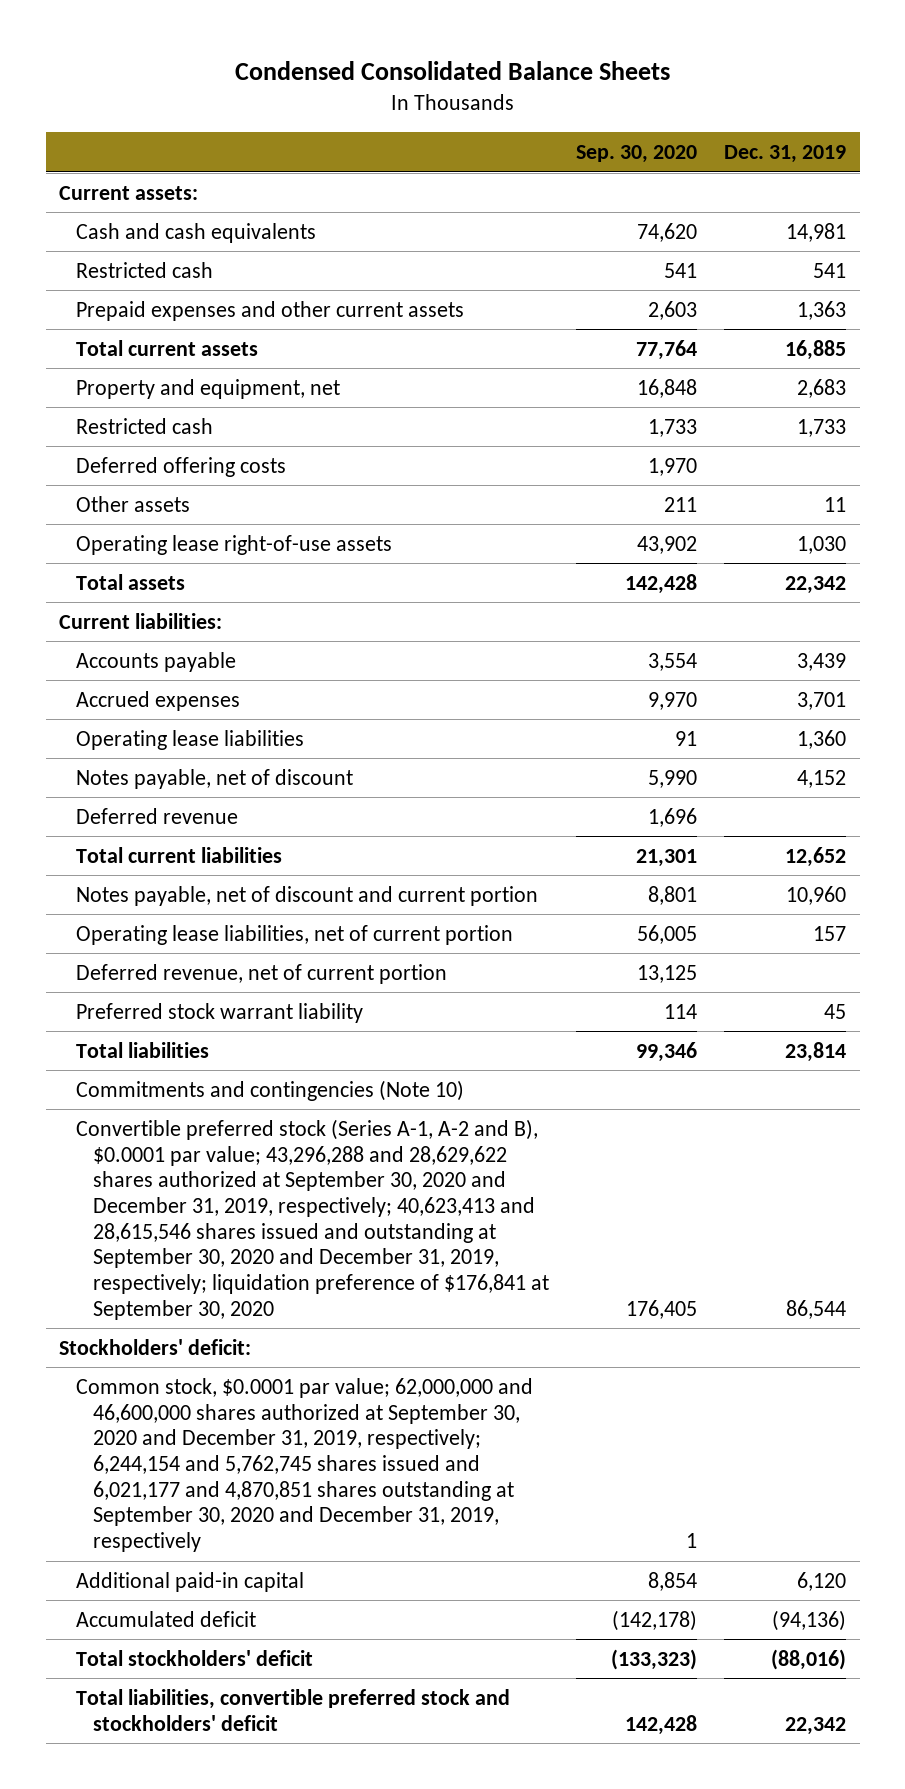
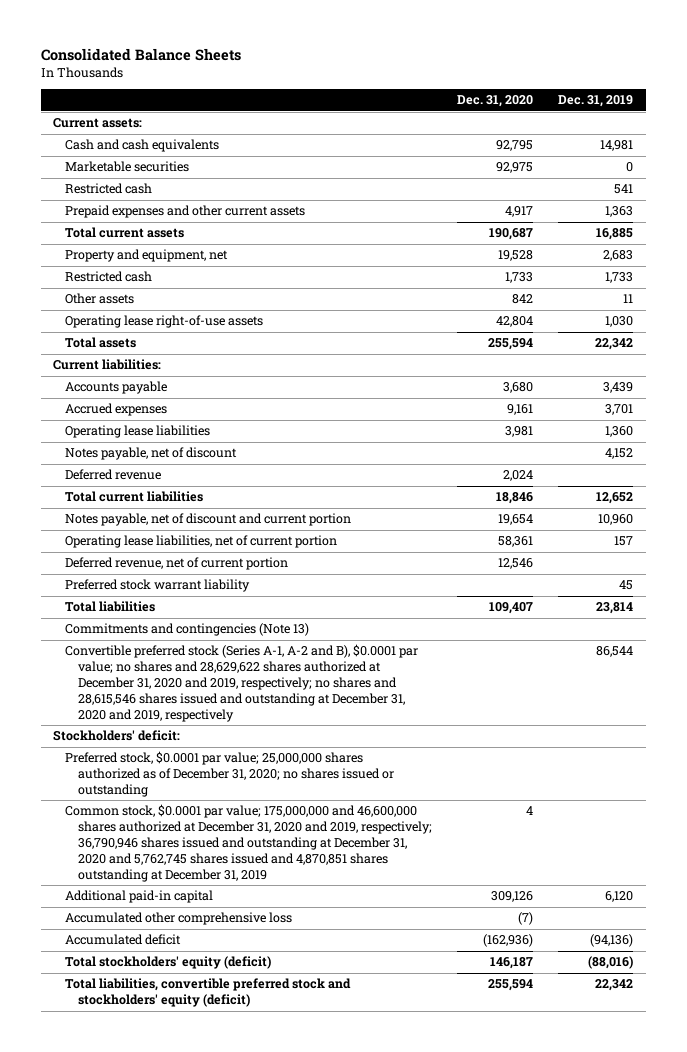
- Condensed Consolidated Balance Sheets
+ Consolidated Balance Sheets
- | Sep. 30, 2020 | Dec. 31, 2019
+ | Dec. 31, 2020 | Dec. 31, 2019
+ Marketable securities | 92,975 | 0
- Deferred offering costs | 1,970 |
- Commitments and contingencies (Note 10)
- Convertible preferred stock (Series A-1, A-2 and B), $0.0001 par value; 43,296,288 and 28,629,622 shares authorized at September 30, 2020 and December 31, 2019, respectively; 40,623,413 and 28,615,546 shares issued and outstanding at September 30, 2020 and December 31, 2019, respectively; liquidation preference of $176,841 at September 30, 2020 | 176,405 | 86,544
+ Commitments and contingencies (Note 13)
+ Convertible preferred stock (Series A-1, A-2 and B), $0.0001 par value; no shares and 28,629,622 shares authorized at December 31, 2020 and 2019, respectively; no shares and 28,615,546 shares issued and outstanding at December 31, 2020 and 2019, respectively | | 86,544
- Common stock, $0.0001 par value; 62,000,000 and 46,600,000 shares authorized at September 30, 2020 and December 31, 2019, respectively; 6,244,154 and 5,762,745 shares issued and 6,021,177 and 4,870,851 shares outstanding at September 30, 2020 and December 31, 2019, respectively | 1 |
+ Preferred stock, $0.0001 par value; 25,000,000 shares authorized as of December 31, 2020; no shares issued or outstanding
+ Common stock, $0.0001 par value; 175,000,000 and 46,600,000 shares authorized at December 31, 2020 and 2019, respectively; 36,790,946 shares issued and outstanding at December 31, 2020 and 5,762,745 shares issued and 4,870,851 shares outstanding at December 31, 2019 | 4 |
+ Accumulated other comprehensive loss | (7) |
- Total stockholders' deficit | (133,323) | (88,016)
- Total liabilities, convertible preferred stock and stockholders' deficit | 142,428 | 22,342
+ Total stockholders' equity (deficit) | 146,187 | (88,016)
+ Total liabilities, convertible preferred stock and stockholders' equity (deficit) | 255,594 | 22,342

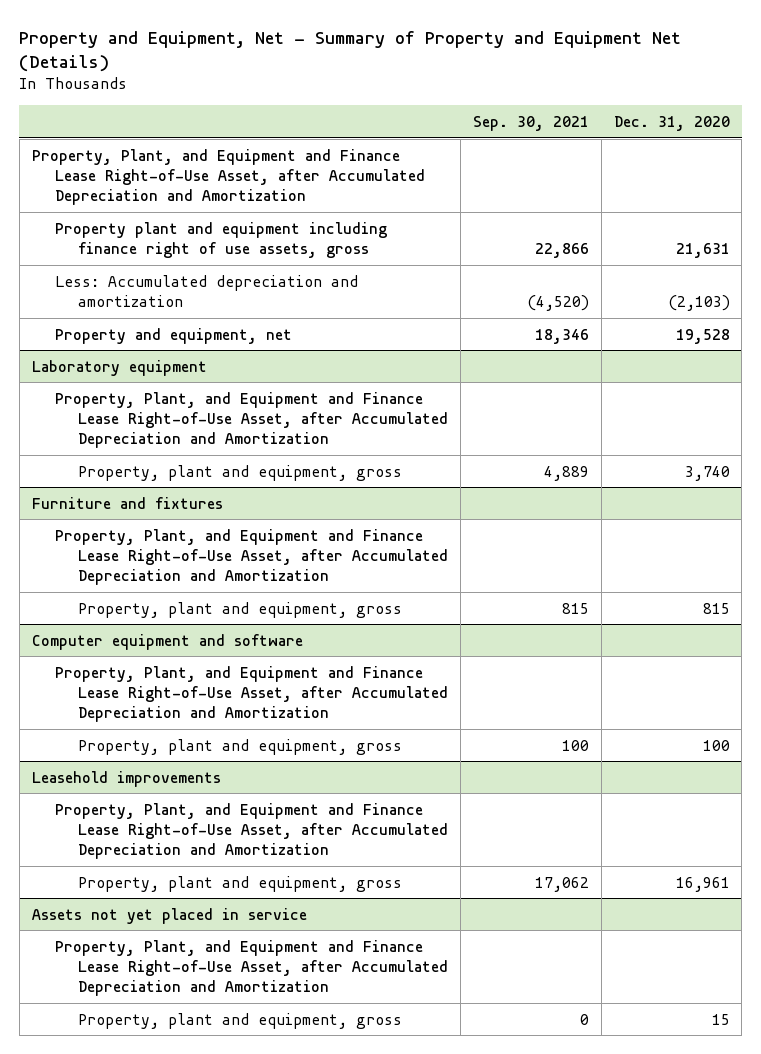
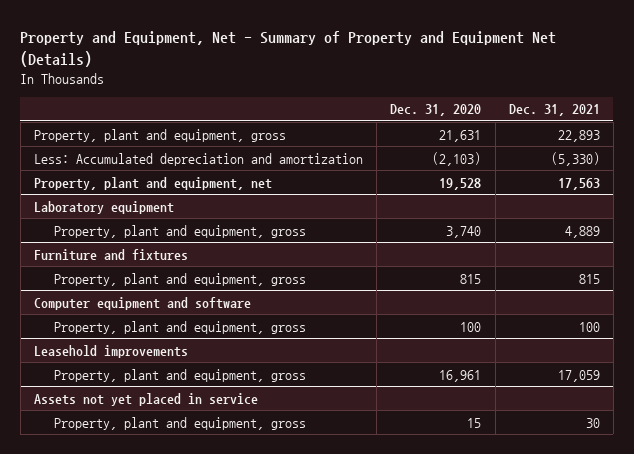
- | Sep. 30, 2021 | Dec. 31, 2020
+ | Dec. 31, 2020 | Dec. 31, 2021
- Property, Plant, and Equipment and Finance Lease Right-of-Use Asset, after Accumulated Depreciation and Amortization
- Property plant and equipment including finance right of use assets, gross | 22,866 | 21,631
+ Property, plant and equipment, gross | 21,631 | 22,893
- Property and equipment, net | 18,346 | 19,528
+ Property, plant and equipment, net | 19,528 | 17,563
@ Laboratory equipment
- Property, Plant, and Equipment and Finance Lease Right-of-Use Asset, after Accumulated Depreciation and Amortization
@ Furniture and fixtures
- Property, Plant, and Equipment and Finance Lease Right-of-Use Asset, after Accumulated Depreciation and Amortization
@ Computer equipment and software
- Property, Plant, and Equipment and Finance Lease Right-of-Use Asset, after Accumulated Depreciation and Amortization
@ Leasehold improvements
- Property, Plant, and Equipment and Finance Lease Right-of-Use Asset, after Accumulated Depreciation and Amortization
@ Assets not yet placed in service
- Property, Plant, and Equipment and Finance Lease Right-of-Use Asset, after Accumulated Depreciation and Amortization

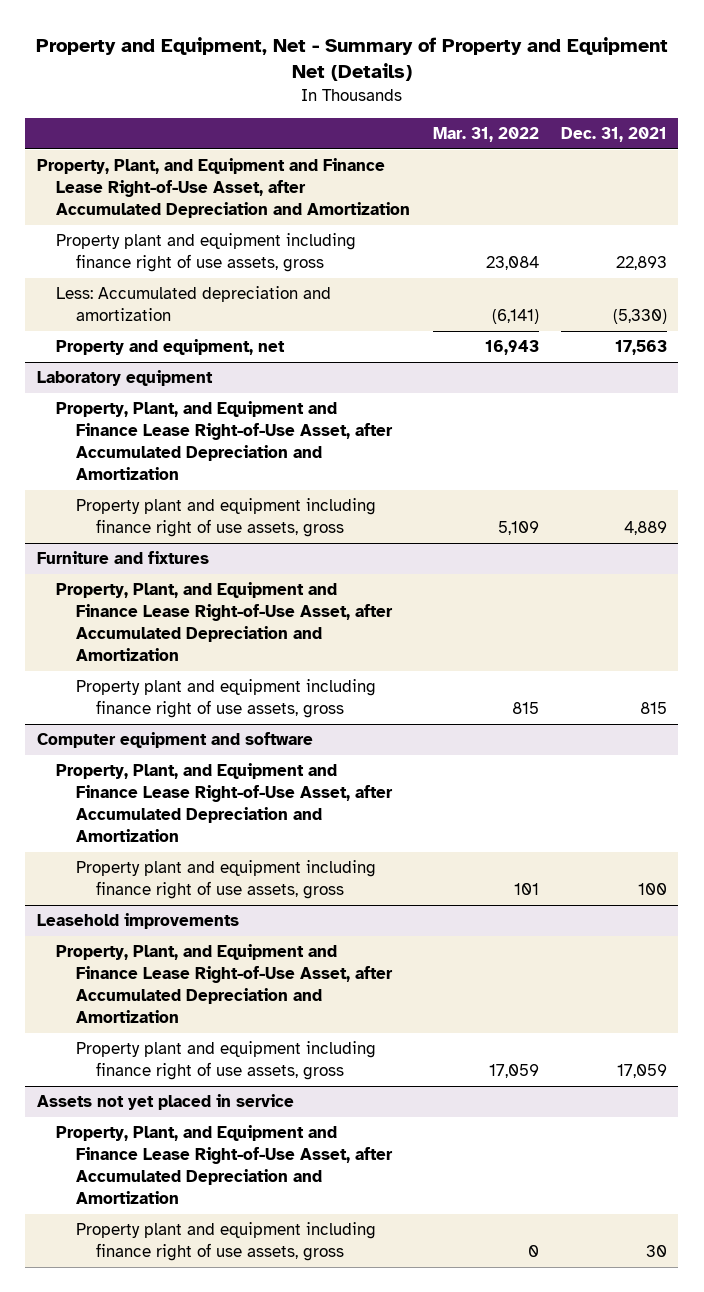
- | Dec. 31, 2020 | Dec. 31, 2021
+ | Mar. 31, 2022 | Dec. 31, 2021
- Property, plant and equipment, gross | 21,631 | 22,893
+ Property, Plant, and Equipment and Finance Lease Right-of-Use Asset, after Accumulated Depreciation and Amortization
+ Property plant and equipment including finance right of use assets, gross | 23,084 | 22,893
- Property, plant and equipment, net | 19,528 | 17,563
+ Property and equipment, net | 16,943 | 17,563
@ Laboratory equipment
- Property, plant and equipment, gross | 3,740 | 4,889
+ Property, Plant, and Equipment and Finance Lease Right-of-Use Asset, after Accumulated Depreciation and Amortization
+ Property plant and equipment including finance right of use assets, gross | 5,109 | 4,889
@ Furniture and fixtures
- Property, plant and equipment, gross | 815 | 815
+ Property, Plant, and Equipment and Finance Lease Right-of-Use Asset, after Accumulated Depreciation and Amortization
+ Property plant and equipment including finance right of use assets, gross | 815 | 815
@ Computer equipment and software
- Property, plant and equipment, gross | 100 | 100
+ Property, Plant, and Equipment and Finance Lease Right-of-Use Asset, after Accumulated Depreciation and Amortization
+ Property plant and equipment including finance right of use assets, gross | 101 | 100
@ Leasehold improvements
- Property, plant and equipment, gross | 16,961 | 17,059
+ Property, Plant, and Equipment and Finance Lease Right-of-Use Asset, after Accumulated Depreciation and Amortization
+ Property plant and equipment including finance right of use assets, gross | 17,059 | 17,059
@ Assets not yet placed in service
- Property, plant and equipment, gross | 15 | 30
+ Property, Plant, and Equipment and Finance Lease Right-of-Use Asset, after Accumulated Depreciation and Amortization
+ Property plant and equipment including finance right of use assets, gross | 0 | 30

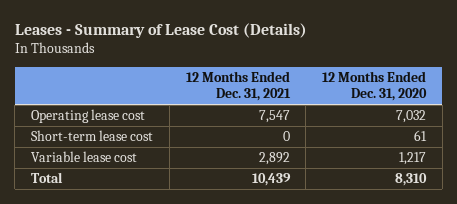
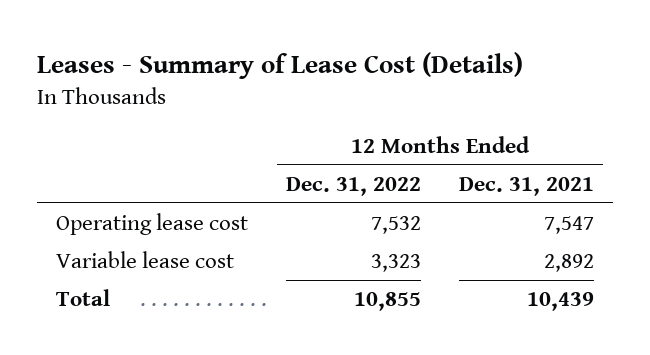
- | 12 Months Ended Dec. 31, 2021 | 12 Months Ended Dec. 31, 2020
+ | 12 Months Ended Dec. 31, 2022 | 12 Months Ended Dec. 31, 2021
- Short-term lease cost | 0 | 61

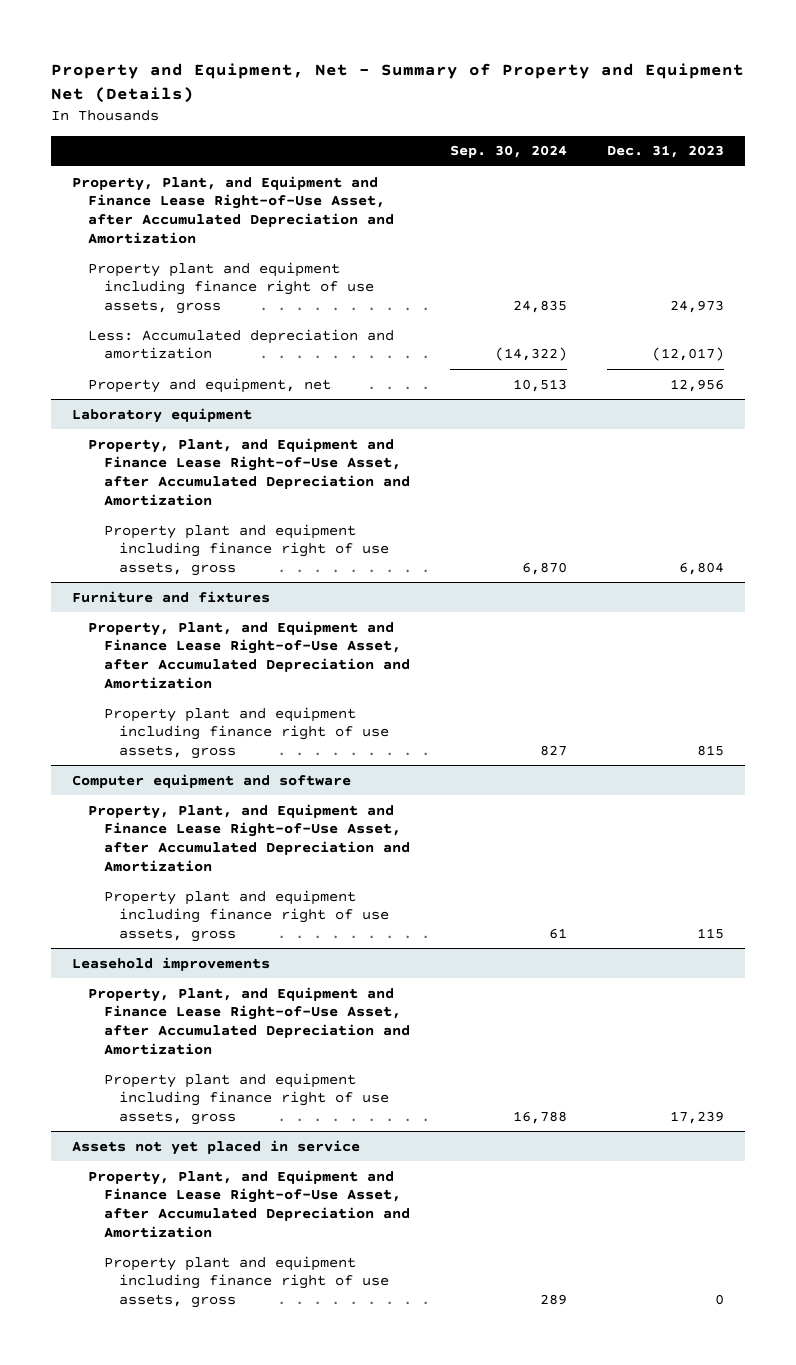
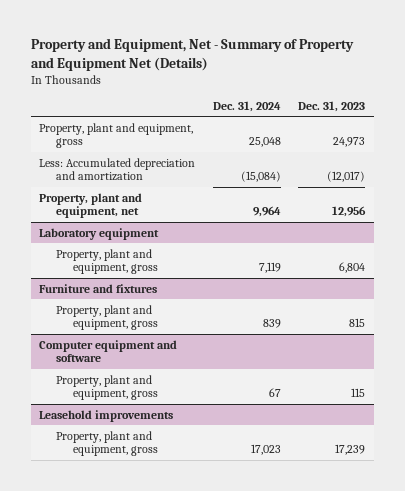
- | Sep. 30, 2024 | Dec. 31, 2023
+ | Dec. 31, 2024 | Dec. 31, 2023
- Property, Plant, and Equipment and Finance Lease Right-of-Use Asset, after Accumulated Depreciation and Amortization
- Property plant and equipment including finance right of use assets, gross | 24,835 | 24,973
+ Property, plant and equipment, gross | 25,048 | 24,973
- Property and equipment, net | 10,513 | 12,956
+ Property, plant and equipment, net | 9,964 | 12,956
@ Laboratory equipment
- Property, Plant, and Equipment and Finance Lease Right-of-Use Asset, after Accumulated Depreciation and Amortization
- Property plant and equipment including finance right of use assets, gross | 6,870 | 6,804
+ Property, plant and equipment, gross | 7,119 | 6,804
@ Furniture and fixtures
- Property, Plant, and Equipment and Finance Lease Right-of-Use Asset, after Accumulated Depreciation and Amortization
- Property plant and equipment including finance right of use assets, gross | 827 | 815
+ Property, plant and equipment, gross | 839 | 815
@ Computer equipment and software
- Property, Plant, and Equipment and Finance Lease Right-of-Use Asset, after Accumulated Depreciation and Amortization
- Property plant and equipment including finance right of use assets, gross | 61 | 115
+ Property, plant and equipment, gross | 67 | 115
@ Leasehold improvements
- Property, Plant, and Equipment and Finance Lease Right-of-Use Asset, after Accumulated Depreciation and Amortization
- Property plant and equipment including finance right of use assets, gross | 16,788 | 17,239
- Assets not yet placed in service
- Property, Plant, and Equipment and Finance Lease Right-of-Use Asset, after Accumulated Depreciation and Amortization
- Property plant and equipment including finance right of use assets, gross | 289 | 0
@ Leasehold improvements
+ Property, plant and equipment, gross | 17,023 | 17,239

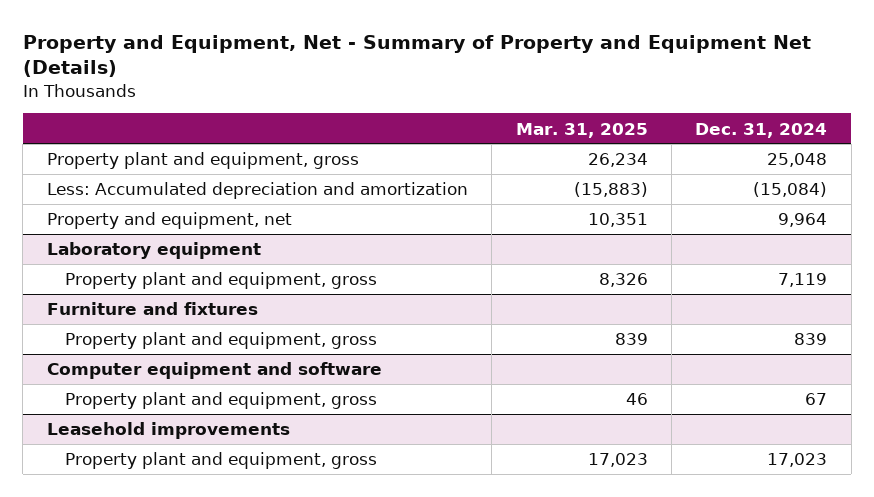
- | Dec. 31, 2024 | Dec. 31, 2023
+ | Mar. 31, 2025 | Dec. 31, 2024
- Property, plant and equipment, gross | 25,048 | 24,973
+ Property plant and equipment, gross | 26,234 | 25,048
- Property, plant and equipment, net | 9,964 | 12,956
+ Property and equipment, net | 10,351 | 9,964
@ Laboratory equipment
- Property, plant and equipment, gross | 7,119 | 6,804
+ Property plant and equipment, gross | 8,326 | 7,119
@ Furniture and fixtures
- Property, plant and equipment, gross | 839 | 815
+ Property plant and equipment, gross | 839 | 839
@ Computer equipment and software
- Property, plant and equipment, gross | 67 | 115
+ Property plant and equipment, gross | 46 | 67
@ Leasehold improvements
- Property, plant and equipment, gross | 17,023 | 17,239
+ Property plant and equipment, gross | 17,023 | 17,023

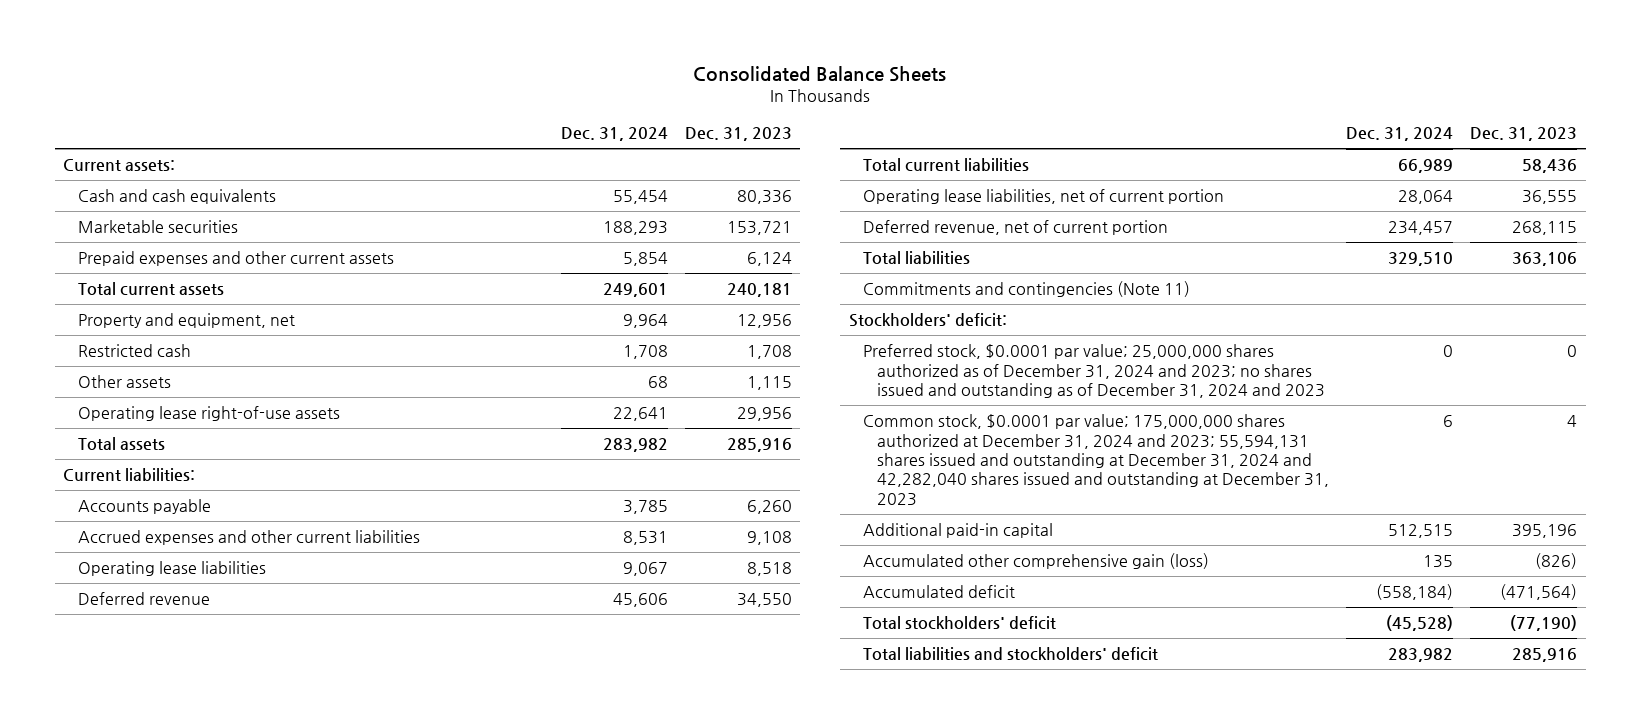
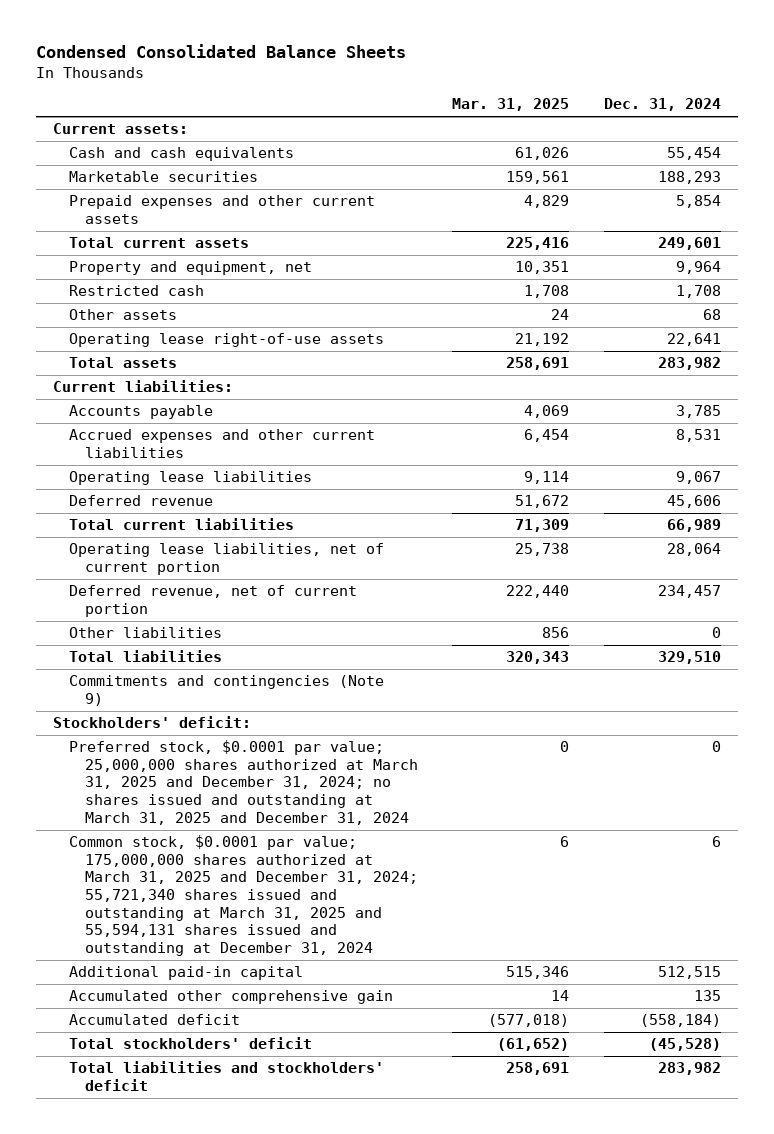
- Consolidated Balance Sheets
+ Condensed Consolidated Balance Sheets
- | Dec. 31, 2024 | Dec. 31, 2023
+ | Mar. 31, 2025 | Dec. 31, 2024
+ Other liabilities | 856 | 0
- Commitments and contingencies (Note 11)
+ Commitments and contingencies (Note 9)
- Preferred stock, $0.0001 par value; 25,000,000 shares authorized as of December 31, 2024 and 2023; no shares issued and outstanding as of December 31, 2024 and 2023 | 0 | 0
- Common stock, $0.0001 par value; 175,000,000 shares authorized at December 31, 2024 and 2023; 55,594,131 shares issued and outstanding at December 31, 2024 and 42,282,040 shares issued and outstanding at December 31, 2023 | 6 | 4
+ Preferred stock, $0.0001 par value; 25,000,000 shares authorized at March 31, 2025 and December 31, 2024; no shares issued and outstanding at March 31, 2025 and December 31, 2024 | 0 | 0
+ Common stock, $0.0001 par value; 175,000,000 shares authorized at March 31, 2025 and December 31, 2024; 55,721,340 shares issued and outstanding at March 31, 2025 and 55,594,131 shares issued and outstanding at December 31, 2024 | 6 | 6
- Accumulated other comprehensive gain (loss) | 135 | (826)
+ Accumulated other comprehensive gain | 14 | 135

